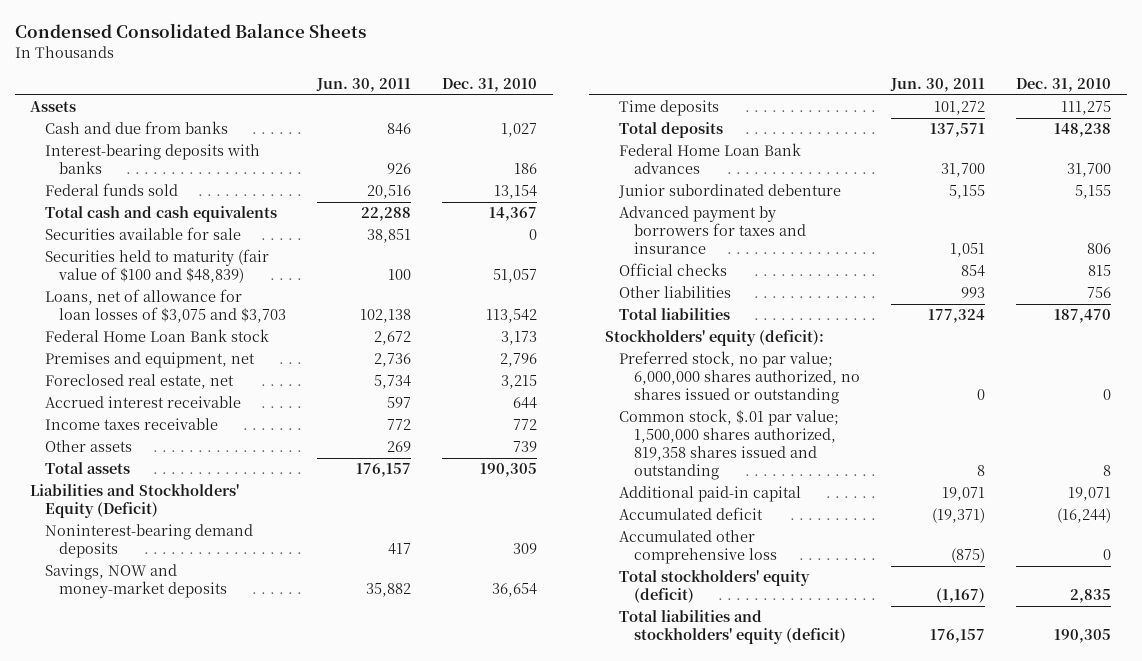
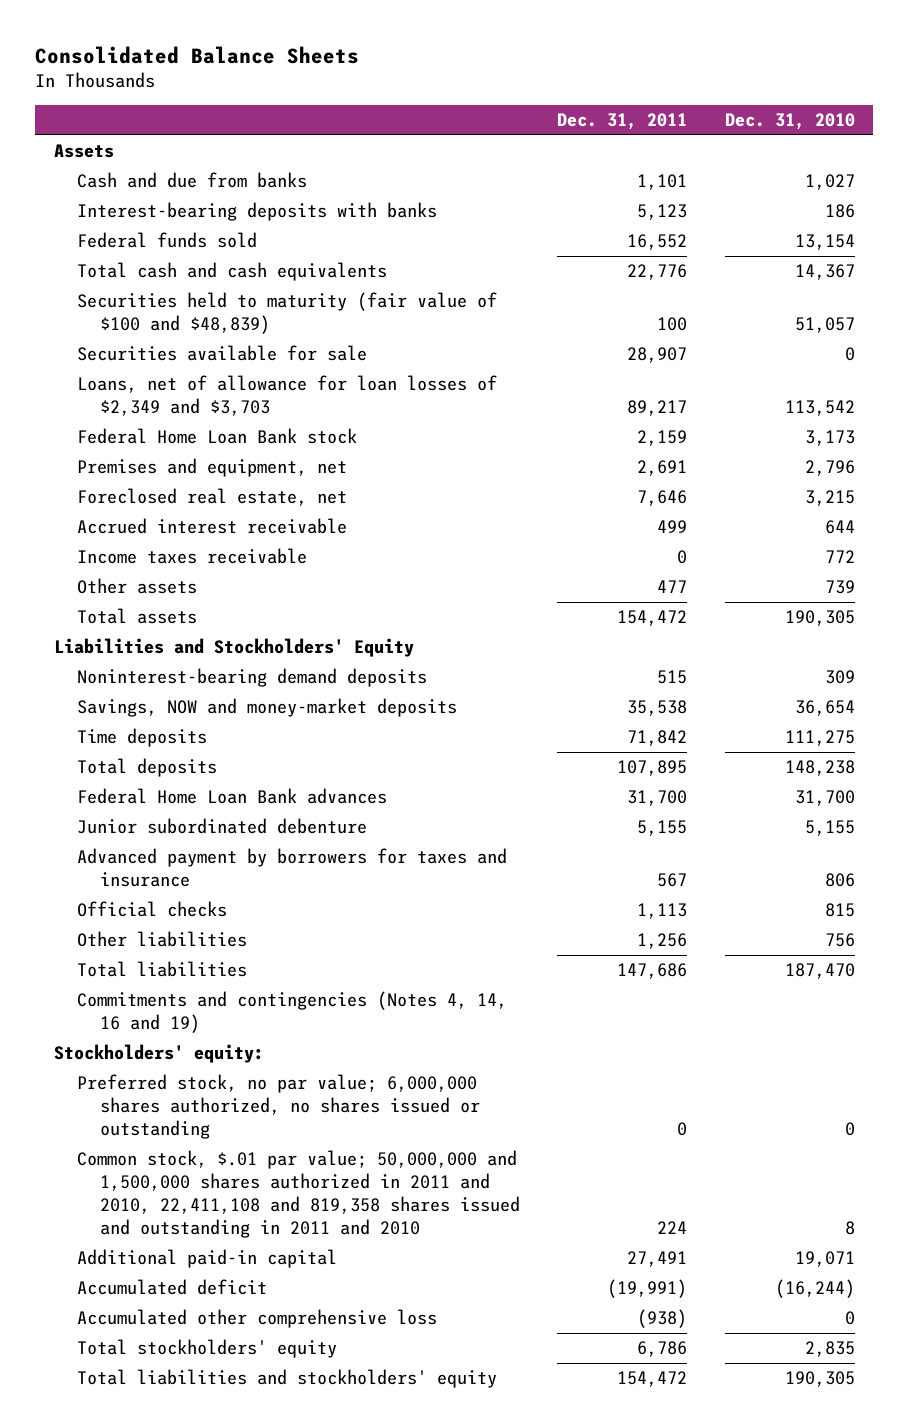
- Condensed Consolidated Balance Sheets
+ Consolidated Balance Sheets
- | Jun. 30, 2011 | Dec. 31, 2010
+ | Dec. 31, 2011 | Dec. 31, 2010
- Loans, net of allowance for loan losses of $3,075 and $3,703 | 102,138 | 113,542
moved down: Securities available for sale | 28,907 | 0
+ Loans, net of allowance for loan losses of $2,349 and $3,703 | 89,217 | 113,542
- Liabilities and Stockholders' Equity (Deficit)
+ Liabilities and Stockholders' Equity
- Stockholders' equity (deficit):
+ Commitments and contingencies (Notes 4, 14, 16 and 19)
+ Stockholders' equity:
- Common stock, $.01 par value; 1,500,000 shares authorized, 819,358 shares issued and outstanding | 8 | 8
+ Common stock, $.01 par value; 50,000,000 and 1,500,000 shares authorized in 2011 and 2010, 22,411,108 and 819,358 shares issued and outstanding in 2011 and 2010 | 224 | 8
- Total stockholders' equity (deficit) | (1,167) | 2,835
- Total liabilities and stockholders' equity (deficit) | 176,157 | 190,305
+ Total stockholders' equity | 6,786 | 2,835
+ Total liabilities and stockholders' equity | 154,472 | 190,305

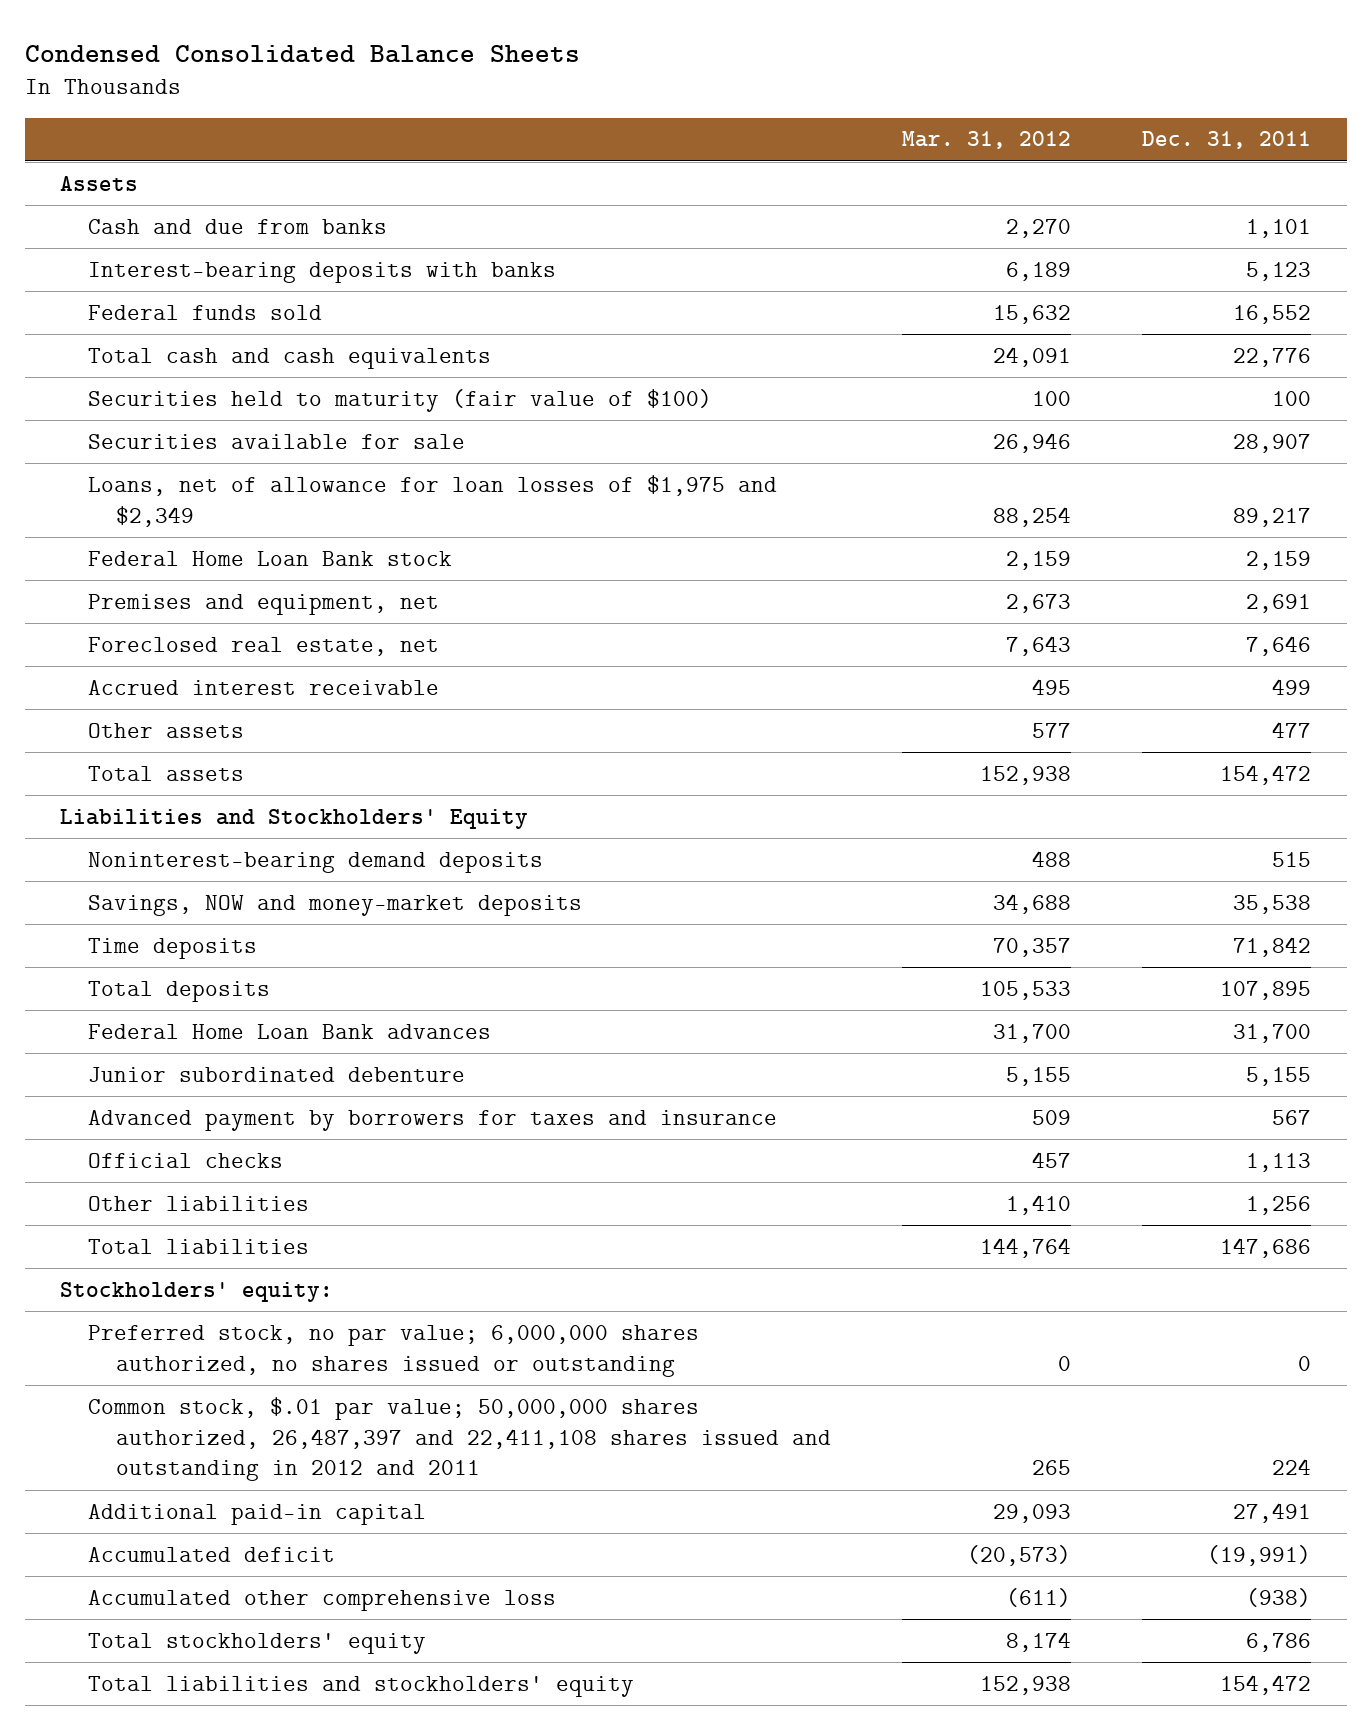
- Consolidated Balance Sheets
+ Condensed Consolidated Balance Sheets
- | Dec. 31, 2011 | Dec. 31, 2010
+ | Mar. 31, 2012 | Dec. 31, 2011
- Securities held to maturity (fair value of $100 and $48,839) | 100 | 51,057
+ Securities held to maturity (fair value of $100) | 100 | 100
- Loans, net of allowance for loan losses of $2,349 and $3,703 | 89,217 | 113,542
+ Loans, net of allowance for loan losses of $1,975 and $2,349 | 88,254 | 89,217
- Income taxes receivable | 0 | 772
- Commitments and contingencies (Notes 4, 14, 16 and 19)
- Common stock, $.01 par value; 50,000,000 and 1,500,000 shares authorized in 2011 and 2010, 22,411,108 and 819,358 shares issued and outstanding in 2011 and 2010 | 224 | 8
+ Common stock, $.01 par value; 50,000,000 shares authorized, 26,487,397 and 22,411,108 shares issued and outstanding in 2012 and 2011 | 265 | 224

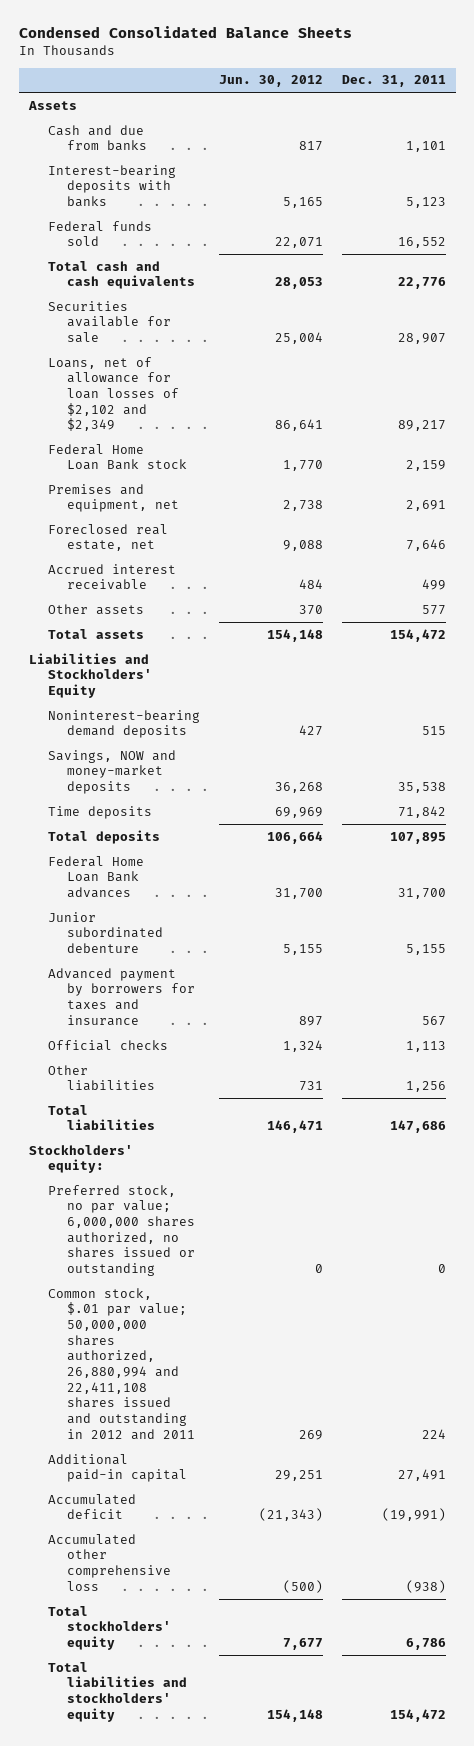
- | Mar. 31, 2012 | Dec. 31, 2011
+ | Jun. 30, 2012 | Dec. 31, 2011
- Securities held to maturity (fair value of $100) | 100 | 100
- Loans, net of allowance for loan losses of $1,975 and $2,349 | 88,254 | 89,217
+ Loans, net of allowance for loan losses of $2,102 and $2,349 | 86,641 | 89,217
- Other assets | 577 | 477
+ Other assets | 370 | 577
- Common stock, $.01 par value; 50,000,000 shares authorized, 26,487,397 and 22,411,108 shares issued and outstanding in 2012 and 2011 | 265 | 224
+ Common stock, $.01 par value; 50,000,000 shares authorized, 26,880,994 and 22,411,108 shares issued and outstanding in 2012 and 2011 | 269 | 224

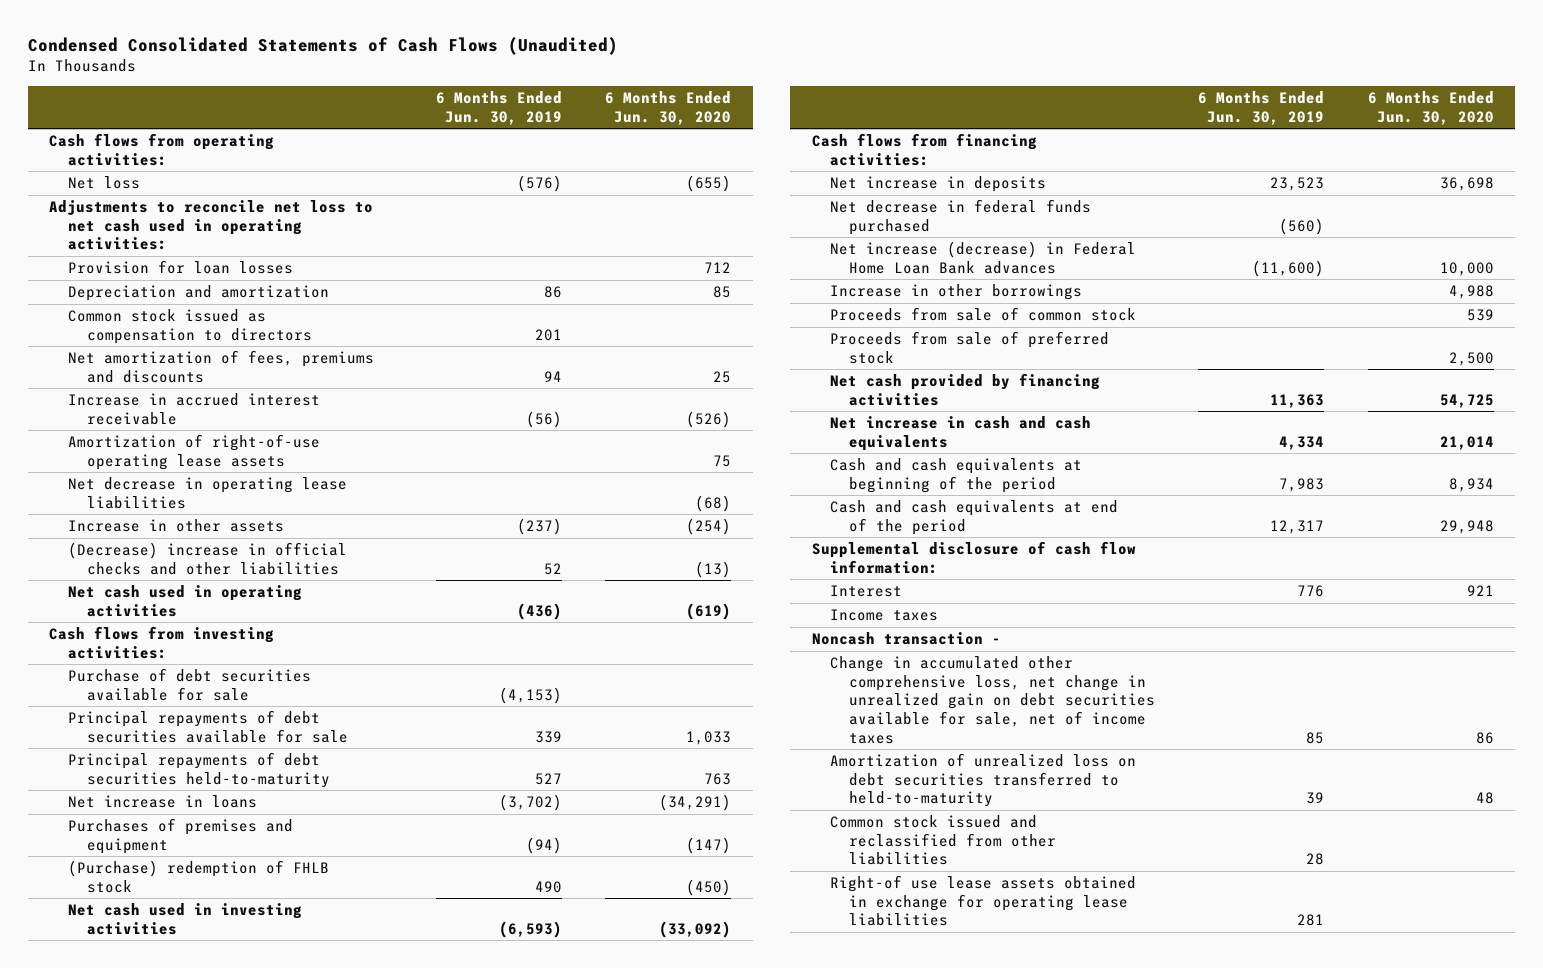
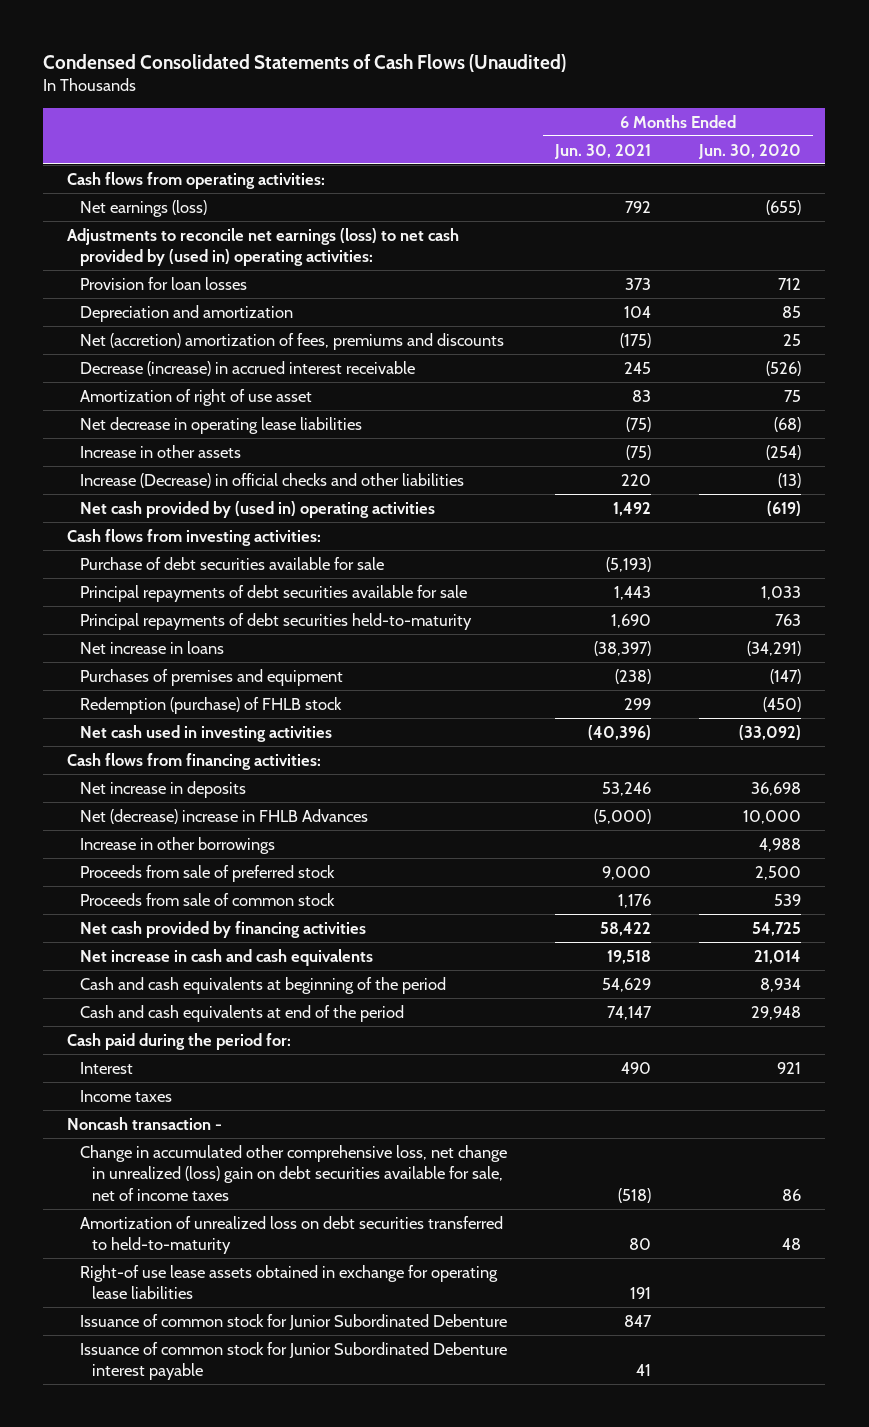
- | 6 Months Ended Jun. 30, 2019 | 6 Months Ended Jun. 30, 2020
+ | 6 Months Ended Jun. 30, 2021 | 6 Months Ended Jun. 30, 2020
- Net loss | (576) | (655)
- Adjustments to reconcile net loss to net cash used in operating activities:
+ Net earnings (loss) | 792 | (655)
+ Adjustments to reconcile net earnings (loss) to net cash provided by (used in) operating activities:
- Common stock issued as compensation to directors | 201 |
- Net amortization of fees, premiums and discounts | 94 | 25
- Increase in accrued interest receivable | (56) | (526)
- Amortization of right-of-use operating lease assets | | 75
+ Net (accretion) amortization of fees, premiums and discounts | (175) | 25
+ Decrease (increase) in accrued interest receivable | 245 | (526)
+ Amortization of right of use asset | 83 | 75
- (Decrease) increase in official checks and other liabilities | 52 | (13)
- Net cash used in operating activities | (436) | (619)
+ Increase (Decrease) in official checks and other liabilities | 220 | (13)
+ Net cash provided by (used in) operating activities | 1,492 | (619)
- (Purchase) redemption of FHLB stock | 490 | (450)
+ Redemption (purchase) of FHLB stock | 299 | (450)
- Net decrease in federal funds purchased | (560) |
- Net increase (decrease) in Federal Home Loan Bank advances | (11,600) | 10,000
+ Net (decrease) increase in FHLB Advances | (5,000) | 10,000
moved down: Proceeds from sale of common stock | 1,176 | 539
- Supplemental disclosure of cash flow information:
+ Cash paid during the period for:
- Change in accumulated other comprehensive loss, net change in unrealized gain on debt securities available for sale, net of income taxes | 85 | 86
+ Change in accumulated other comprehensive loss, net change in unrealized (loss) gain on debt securities available for sale, net of income taxes | (518) | 86
- Common stock issued and reclassified from other liabilities | 28 |
+ Issuance of common stock for Junior Subordinated Debenture | 847 |
+ Issuance of common stock for Junior Subordinated Debenture interest payable | 41 |

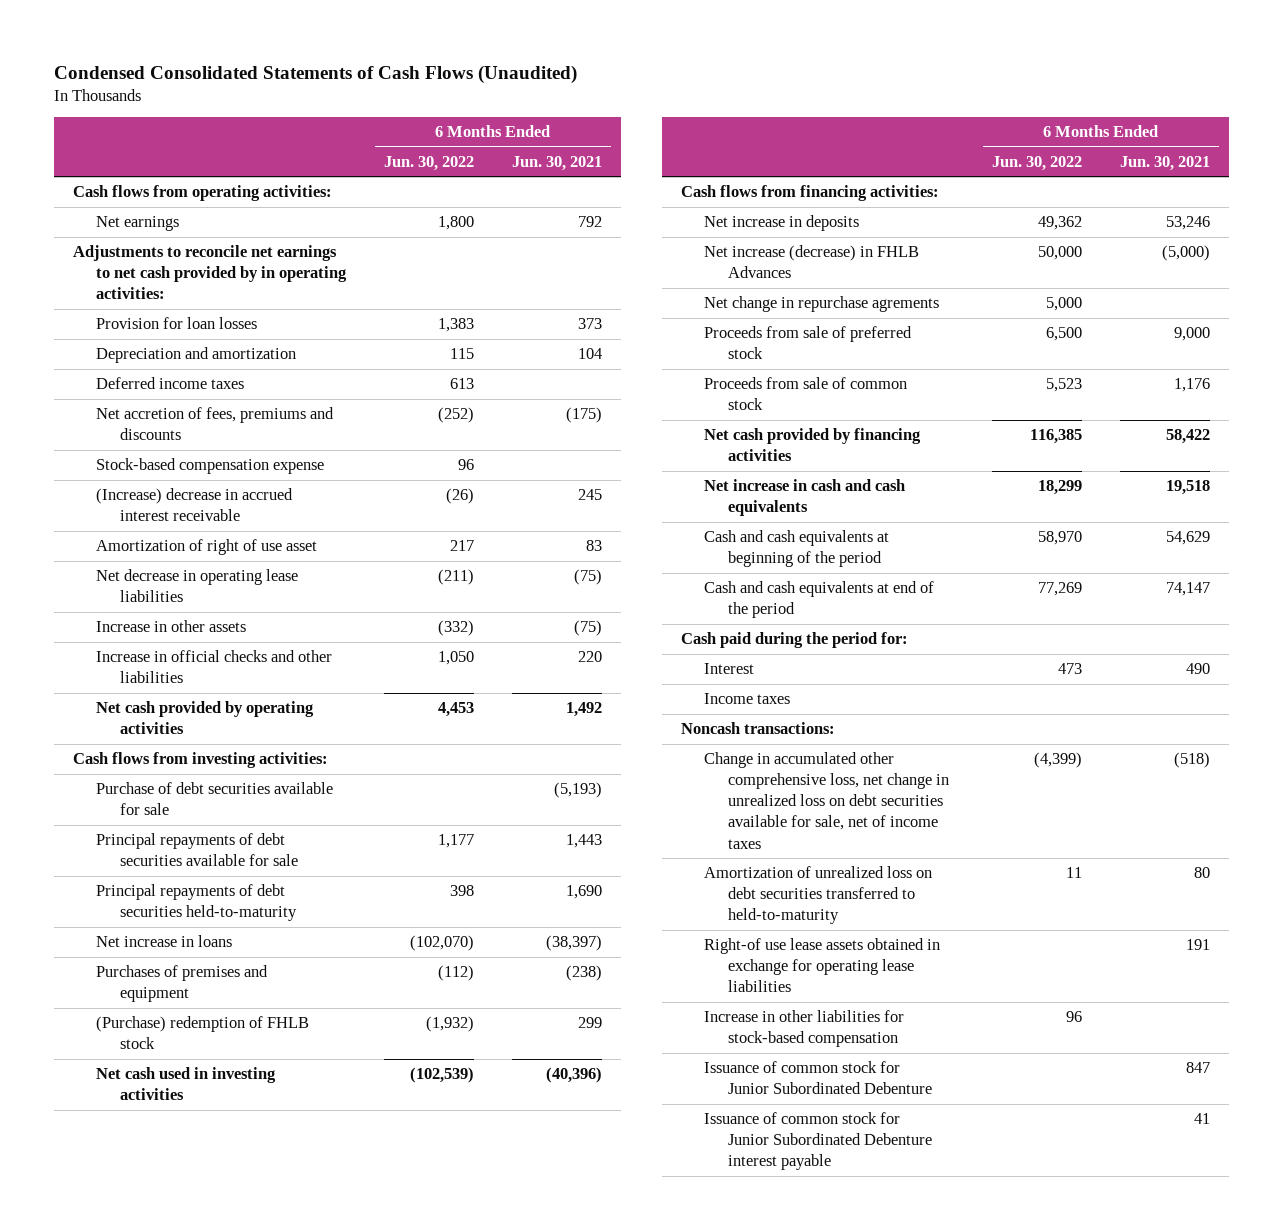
- | 6 Months Ended Jun. 30, 2021 | 6 Months Ended Jun. 30, 2020
+ | 6 Months Ended Jun. 30, 2022 | 6 Months Ended Jun. 30, 2021
- Net earnings (loss) | 792 | (655)
- Adjustments to reconcile net earnings (loss) to net cash provided by (used in) operating activities:
+ Net earnings | 1,800 | 792
+ Adjustments to reconcile net earnings to net cash provided by in operating activities:
- Net (accretion) amortization of fees, premiums and discounts | (175) | 25
- Decrease (increase) in accrued interest receivable | 245 | (526)
+ Deferred income taxes | 613 |
+ Net accretion of fees, premiums and discounts | (252) | (175)
+ Stock-based compensation expense | 96 |
+ (Increase) decrease in accrued interest receivable | (26) | 245
- Increase (Decrease) in official checks and other liabilities | 220 | (13)
- Net cash provided by (used in) operating activities | 1,492 | (619)
+ Increase in official checks and other liabilities | 1,050 | 220
+ Net cash provided by operating activities | 4,453 | 1,492
- Redemption (purchase) of FHLB stock | 299 | (450)
+ (Purchase) redemption of FHLB stock | (1,932) | 299
- Net (decrease) increase in FHLB Advances | (5,000) | 10,000
- Increase in other borrowings | | 4,988
+ Net increase (decrease) in FHLB Advances | 50,000 | (5,000)
+ Net change in repurchase agrements | 5,000 |
- Noncash transaction -
- Change in accumulated other comprehensive loss, net change in unrealized (loss) gain on debt securities available for sale, net of income taxes | (518) | 86
+ Noncash transactions:
+ Change in accumulated other comprehensive loss, net change in unrealized loss on debt securities available for sale, net of income taxes | (4,399) | (518)
+ Increase in other liabilities for stock-based compensation | 96 |

